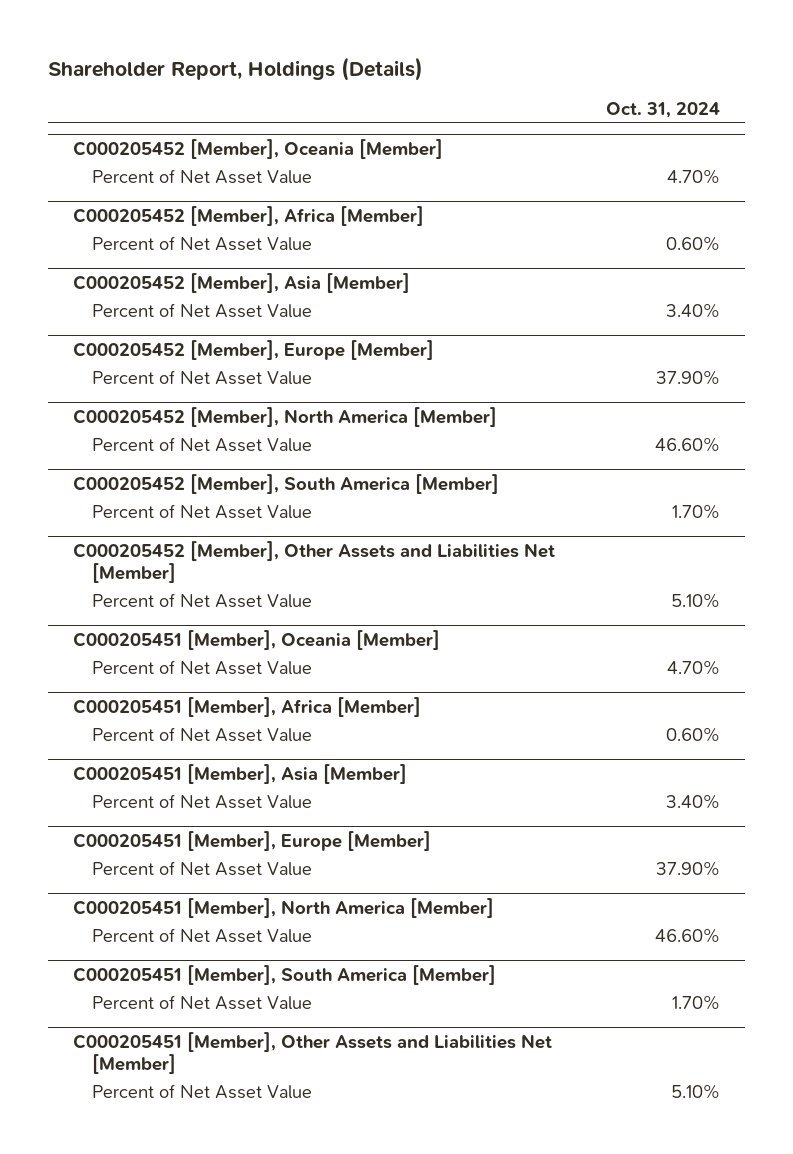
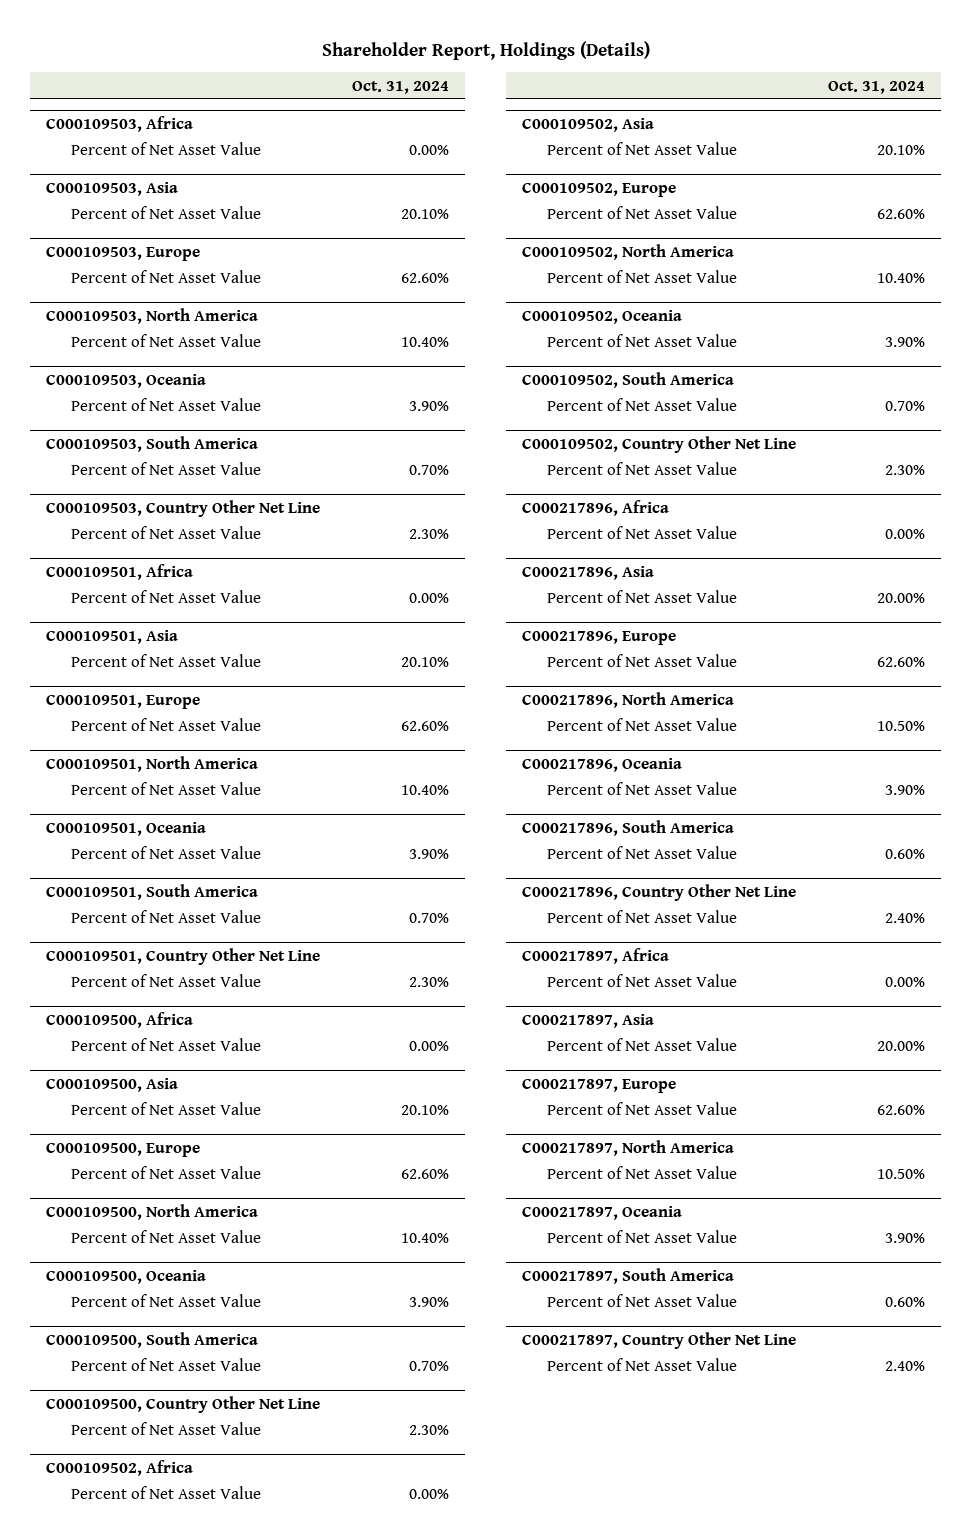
- C000205452 [Member], Oceania [Member]
- Percent of Net Asset Value | 4.70%
- C000205452 [Member], Africa [Member]
+ C000109503, Africa
+ Percent of Net Asset Value | 0.00%
+ C000109503, Asia
+ Percent of Net Asset Value | 20.10%
+ C000109503, Europe
+ Percent of Net Asset Value | 62.60%
+ C000109503, North America
+ Percent of Net Asset Value | 10.40%
+ C000109503, Oceania
+ Percent of Net Asset Value | 3.90%
+ C000109503, South America
+ Percent of Net Asset Value | 0.70%
+ C000109503, Country Other Net Line
+ Percent of Net Asset Value | 2.30%
+ C000109501, Africa
+ Percent of Net Asset Value | 0.00%
+ C000109501, Asia
+ Percent of Net Asset Value | 20.10%
+ C000109501, Europe
+ Percent of Net Asset Value | 62.60%
+ C000109501, North America
+ Percent of Net Asset Value | 10.40%
+ C000109501, Oceania
+ Percent of Net Asset Value | 3.90%
+ C000109501, South America
+ Percent of Net Asset Value | 0.70%
+ C000109501, Country Other Net Line
+ Percent of Net Asset Value | 2.30%
+ C000109500, Africa
+ Percent of Net Asset Value | 0.00%
+ C000109500, Asia
+ Percent of Net Asset Value | 20.10%
+ C000109500, Europe
+ Percent of Net Asset Value | 62.60%
+ C000109500, North America
+ Percent of Net Asset Value | 10.40%
+ C000109500, Oceania
+ Percent of Net Asset Value | 3.90%
+ C000109500, South America
+ Percent of Net Asset Value | 0.70%
+ C000109500, Country Other Net Line
+ Percent of Net Asset Value | 2.30%
+ C000109502, Africa
+ Percent of Net Asset Value | 0.00%
+ C000109502, Asia
+ Percent of Net Asset Value | 20.10%
+ C000109502, Europe
+ Percent of Net Asset Value | 62.60%
+ C000109502, North America
+ Percent of Net Asset Value | 10.40%
+ C000109502, Oceania
+ Percent of Net Asset Value | 3.90%
+ C000109502, South America
+ Percent of Net Asset Value | 0.70%
+ C000109502, Country Other Net Line
+ Percent of Net Asset Value | 2.30%
+ C000217896, Africa
+ Percent of Net Asset Value | 0.00%
+ C000217896, Asia
+ Percent of Net Asset Value | 20.00%
+ C000217896, Europe
+ Percent of Net Asset Value | 62.60%
+ C000217896, North America
+ Percent of Net Asset Value | 10.50%
+ C000217896, Oceania
+ Percent of Net Asset Value | 3.90%
+ C000217896, South America
- C000205452 [Member], Asia [Member]
- Percent of Net Asset Value | 3.40%
- C000205452 [Member], Europe [Member]
- Percent of Net Asset Value | 37.90%
- C000205452 [Member], North America [Member]
- Percent of Net Asset Value | 46.60%
- C000205452 [Member], South America [Member]
- Percent of Net Asset Value | 1.70%
- C000205452 [Member], Other Assets and Liabilities Net [Member]
- Percent of Net Asset Value | 5.10%
- C000205451 [Member], Oceania [Member]
- Percent of Net Asset Value | 4.70%
- C000205451 [Member], Africa [Member]
+ C000217896, Country Other Net Line
+ Percent of Net Asset Value | 2.40%
+ C000217897, Africa
+ Percent of Net Asset Value | 0.00%
+ C000217897, Asia
+ Percent of Net Asset Value | 20.00%
+ C000217897, Europe
+ Percent of Net Asset Value | 62.60%
+ C000217897, North America
+ Percent of Net Asset Value | 10.50%
+ C000217897, Oceania
+ Percent of Net Asset Value | 3.90%
+ C000217897, South America
- C000205451 [Member], Asia [Member]
- Percent of Net Asset Value | 3.40%
- C000205451 [Member], Europe [Member]
- Percent of Net Asset Value | 37.90%
- C000205451 [Member], North America [Member]
- Percent of Net Asset Value | 46.60%
- C000205451 [Member], South America [Member]
- Percent of Net Asset Value | 1.70%
- C000205451 [Member], Other Assets and Liabilities Net [Member]
- Percent of Net Asset Value | 5.10%
+ C000217897, Country Other Net Line
+ Percent of Net Asset Value | 2.40%

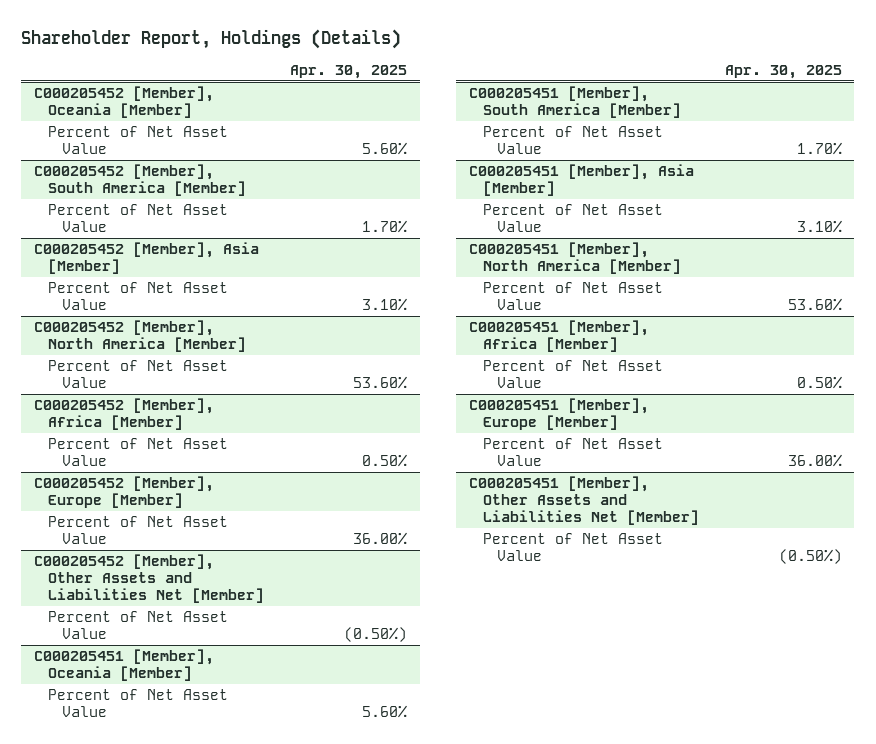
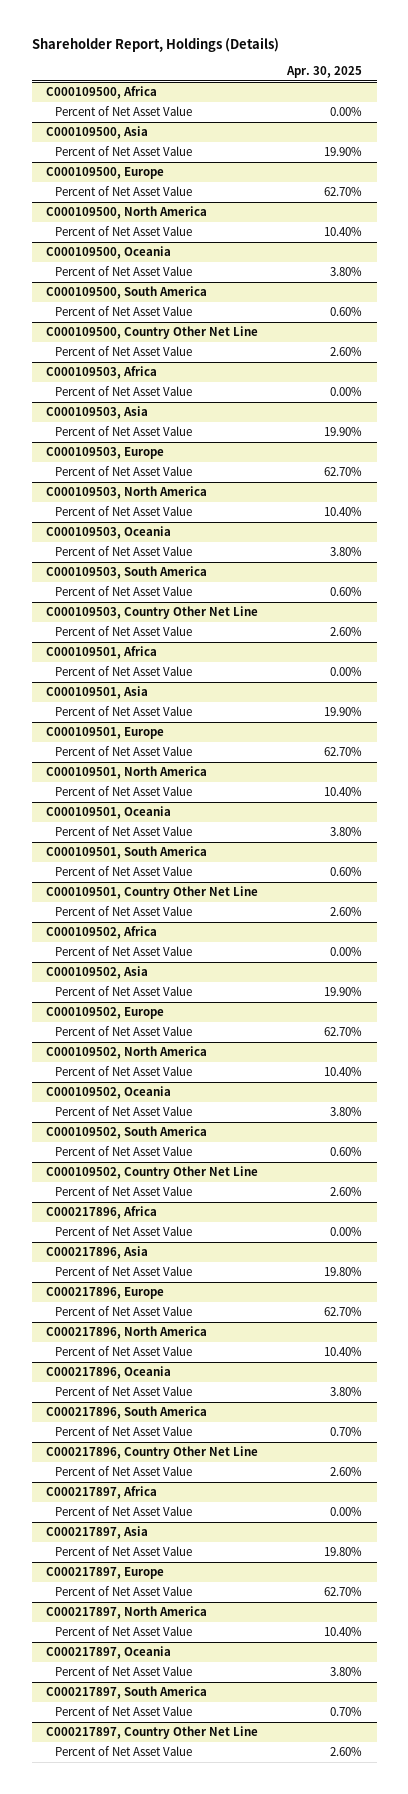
- C000205452 [Member], Oceania [Member]
- Percent of Net Asset Value | 5.60%
- C000205452 [Member], South America [Member]
- Percent of Net Asset Value | 1.70%
- C000205452 [Member], Asia [Member]
- Percent of Net Asset Value | 3.10%
- C000205452 [Member], North America [Member]
- Percent of Net Asset Value | 53.60%
- C000205452 [Member], Africa [Member]
- Percent of Net Asset Value | 0.50%
- C000205452 [Member], Europe [Member]
- Percent of Net Asset Value | 36.00%
- C000205452 [Member], Other Assets and Liabilities Net [Member]
- Percent of Net Asset Value | (0.50%)
- C000205451 [Member], Oceania [Member]
- Percent of Net Asset Value | 5.60%
- C000205451 [Member], South America [Member]
- Percent of Net Asset Value | 1.70%
- C000205451 [Member], Asia [Member]
- Percent of Net Asset Value | 3.10%
- C000205451 [Member], North America [Member]
- Percent of Net Asset Value | 53.60%
- C000205451 [Member], Africa [Member]
- Percent of Net Asset Value | 0.50%
- C000205451 [Member], Europe [Member]
- Percent of Net Asset Value | 36.00%
- C000205451 [Member], Other Assets and Liabilities Net [Member]
- Percent of Net Asset Value | (0.50%)
+ C000109500, Africa
+ Percent of Net Asset Value | 0.00%
+ C000109500, Asia
+ Percent of Net Asset Value | 19.90%
+ C000109500, Europe
+ Percent of Net Asset Value | 62.70%
+ C000109500, North America
+ Percent of Net Asset Value | 10.40%
+ C000109500, Oceania
+ Percent of Net Asset Value | 3.80%
+ C000109500, South America
+ Percent of Net Asset Value | 0.60%
+ C000109500, Country Other Net Line
+ Percent of Net Asset Value | 2.60%
+ C000109503, Africa
+ Percent of Net Asset Value | 0.00%
+ C000109503, Asia
+ Percent of Net Asset Value | 19.90%
+ C000109503, Europe
+ Percent of Net Asset Value | 62.70%
+ C000109503, North America
+ Percent of Net Asset Value | 10.40%
+ C000109503, Oceania
+ Percent of Net Asset Value | 3.80%
+ C000109503, South America
+ Percent of Net Asset Value | 0.60%
+ C000109503, Country Other Net Line
+ Percent of Net Asset Value | 2.60%
+ C000109501, Africa
+ Percent of Net Asset Value | 0.00%
+ C000109501, Asia
+ Percent of Net Asset Value | 19.90%
+ C000109501, Europe
+ Percent of Net Asset Value | 62.70%
+ C000109501, North America
+ Percent of Net Asset Value | 10.40%
+ C000109501, Oceania
+ Percent of Net Asset Value | 3.80%
+ C000109501, South America
+ Percent of Net Asset Value | 0.60%
+ C000109501, Country Other Net Line
+ Percent of Net Asset Value | 2.60%
+ C000109502, Africa
+ Percent of Net Asset Value | 0.00%
+ C000109502, Asia
+ Percent of Net Asset Value | 19.90%
+ C000109502, Europe
+ Percent of Net Asset Value | 62.70%
+ C000109502, North America
+ Percent of Net Asset Value | 10.40%
+ C000109502, Oceania
+ Percent of Net Asset Value | 3.80%
+ C000109502, South America
+ Percent of Net Asset Value | 0.60%
+ C000109502, Country Other Net Line
+ Percent of Net Asset Value | 2.60%
+ C000217896, Africa
+ Percent of Net Asset Value | 0.00%
+ C000217896, Asia
+ Percent of Net Asset Value | 19.80%
+ C000217896, Europe
+ Percent of Net Asset Value | 62.70%
+ C000217896, North America
+ Percent of Net Asset Value | 10.40%
+ C000217896, Oceania
+ Percent of Net Asset Value | 3.80%
+ C000217896, South America
+ Percent of Net Asset Value | 0.70%
+ C000217896, Country Other Net Line
+ Percent of Net Asset Value | 2.60%
+ C000217897, Africa
+ Percent of Net Asset Value | 0.00%
+ C000217897, Asia
+ Percent of Net Asset Value | 19.80%
+ C000217897, Europe
+ Percent of Net Asset Value | 62.70%
+ C000217897, North America
+ Percent of Net Asset Value | 10.40%
+ C000217897, Oceania
+ Percent of Net Asset Value | 3.80%
+ C000217897, South America
+ Percent of Net Asset Value | 0.70%
+ C000217897, Country Other Net Line
+ Percent of Net Asset Value | 2.60%

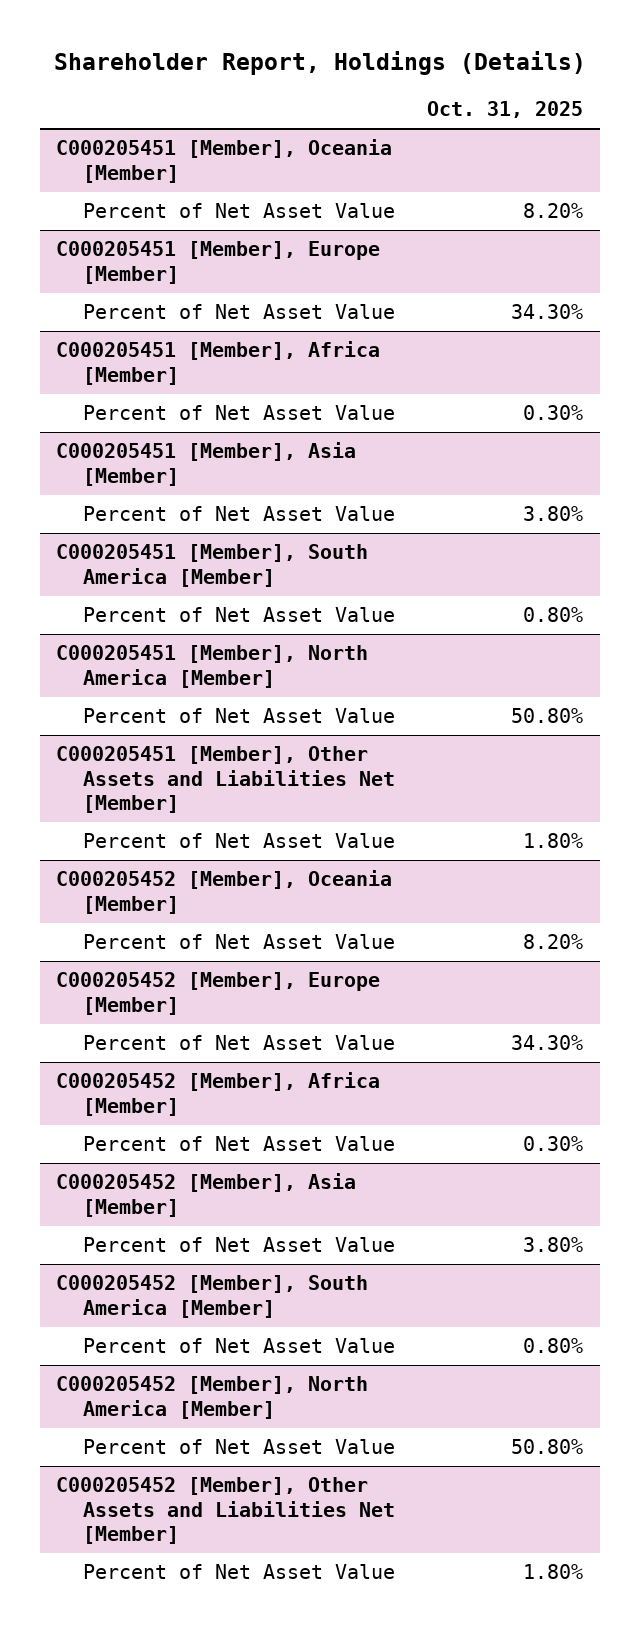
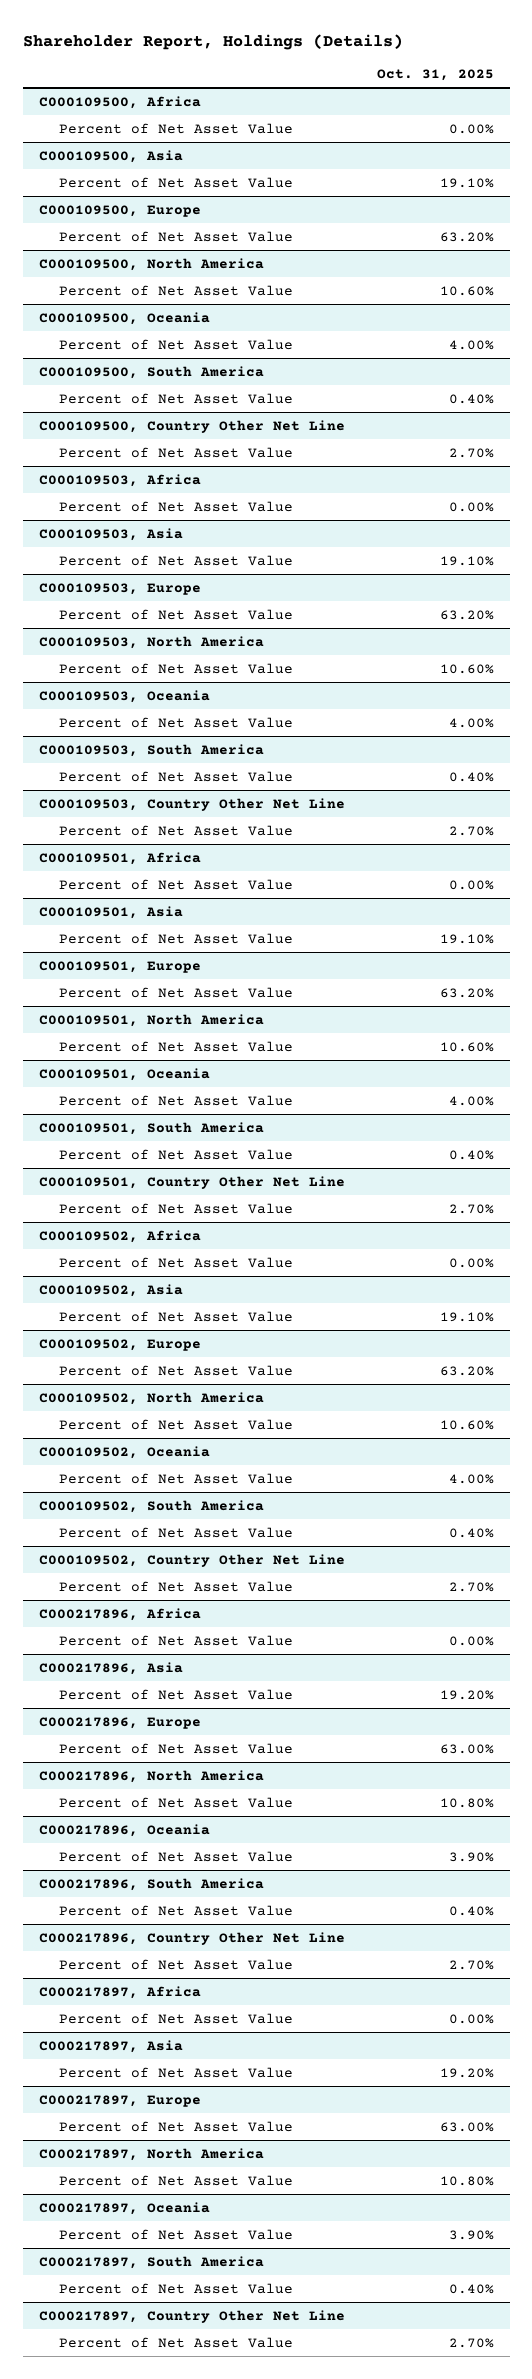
- C000205451 [Member], Oceania [Member]
- Percent of Net Asset Value | 8.20%
- C000205451 [Member], Europe [Member]
- Percent of Net Asset Value | 34.30%
- C000205451 [Member], Africa [Member]
- Percent of Net Asset Value | 0.30%
- C000205451 [Member], Asia [Member]
- Percent of Net Asset Value | 3.80%
- C000205451 [Member], South America [Member]
- Percent of Net Asset Value | 0.80%
- C000205451 [Member], North America [Member]
- Percent of Net Asset Value | 50.80%
- C000205451 [Member], Other Assets and Liabilities Net [Member]
- Percent of Net Asset Value | 1.80%
- C000205452 [Member], Oceania [Member]
- Percent of Net Asset Value | 8.20%
- C000205452 [Member], Europe [Member]
- Percent of Net Asset Value | 34.30%
- C000205452 [Member], Africa [Member]
- Percent of Net Asset Value | 0.30%
- C000205452 [Member], Asia [Member]
- Percent of Net Asset Value | 3.80%
- C000205452 [Member], South America [Member]
- Percent of Net Asset Value | 0.80%
- C000205452 [Member], North America [Member]
- Percent of Net Asset Value | 50.80%
- C000205452 [Member], Other Assets and Liabilities Net [Member]
- Percent of Net Asset Value | 1.80%
+ C000109500, Africa
+ Percent of Net Asset Value | 0.00%
+ C000109500, Asia
+ Percent of Net Asset Value | 19.10%
+ C000109500, Europe
+ Percent of Net Asset Value | 63.20%
+ C000109500, North America
+ Percent of Net Asset Value | 10.60%
+ C000109500, Oceania
+ Percent of Net Asset Value | 4.00%
+ C000109500, South America
+ Percent of Net Asset Value | 0.40%
+ C000109500, Country Other Net Line
+ Percent of Net Asset Value | 2.70%
+ C000109503, Africa
+ Percent of Net Asset Value | 0.00%
+ C000109503, Asia
+ Percent of Net Asset Value | 19.10%
+ C000109503, Europe
+ Percent of Net Asset Value | 63.20%
+ C000109503, North America
+ Percent of Net Asset Value | 10.60%
+ C000109503, Oceania
+ Percent of Net Asset Value | 4.00%
+ C000109503, South America
+ Percent of Net Asset Value | 0.40%
+ C000109503, Country Other Net Line
+ Percent of Net Asset Value | 2.70%
+ C000109501, Africa
+ Percent of Net Asset Value | 0.00%
+ C000109501, Asia
+ Percent of Net Asset Value | 19.10%
+ C000109501, Europe
+ Percent of Net Asset Value | 63.20%
+ C000109501, North America
+ Percent of Net Asset Value | 10.60%
+ C000109501, Oceania
+ Percent of Net Asset Value | 4.00%
+ C000109501, South America
+ Percent of Net Asset Value | 0.40%
+ C000109501, Country Other Net Line
+ Percent of Net Asset Value | 2.70%
+ C000109502, Africa
+ Percent of Net Asset Value | 0.00%
+ C000109502, Asia
+ Percent of Net Asset Value | 19.10%
+ C000109502, Europe
+ Percent of Net Asset Value | 63.20%
+ C000109502, North America
+ Percent of Net Asset Value | 10.60%
+ C000109502, Oceania
+ Percent of Net Asset Value | 4.00%
+ C000109502, South America
+ Percent of Net Asset Value | 0.40%
+ C000109502, Country Other Net Line
+ Percent of Net Asset Value | 2.70%
+ C000217896, Africa
+ Percent of Net Asset Value | 0.00%
+ C000217896, Asia
+ Percent of Net Asset Value | 19.20%
+ C000217896, Europe
+ Percent of Net Asset Value | 63.00%
+ C000217896, North America
+ Percent of Net Asset Value | 10.80%
+ C000217896, Oceania
+ Percent of Net Asset Value | 3.90%
+ C000217896, South America
+ Percent of Net Asset Value | 0.40%
+ C000217896, Country Other Net Line
+ Percent of Net Asset Value | 2.70%
+ C000217897, Africa
+ Percent of Net Asset Value | 0.00%
+ C000217897, Asia
+ Percent of Net Asset Value | 19.20%
+ C000217897, Europe
+ Percent of Net Asset Value | 63.00%
+ C000217897, North America
+ Percent of Net Asset Value | 10.80%
+ C000217897, Oceania
+ Percent of Net Asset Value | 3.90%
+ C000217897, South America
+ Percent of Net Asset Value | 0.40%
+ C000217897, Country Other Net Line
+ Percent of Net Asset Value | 2.70%

